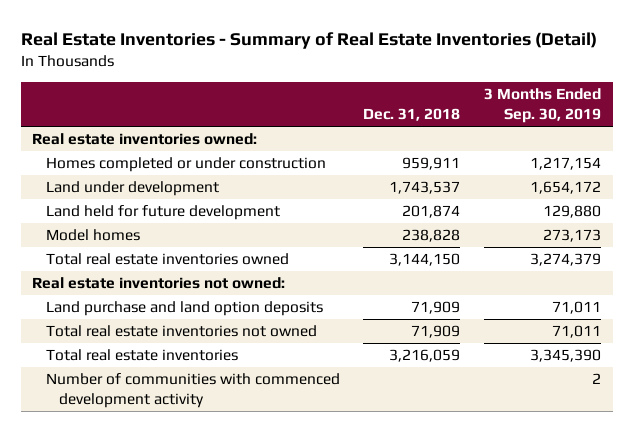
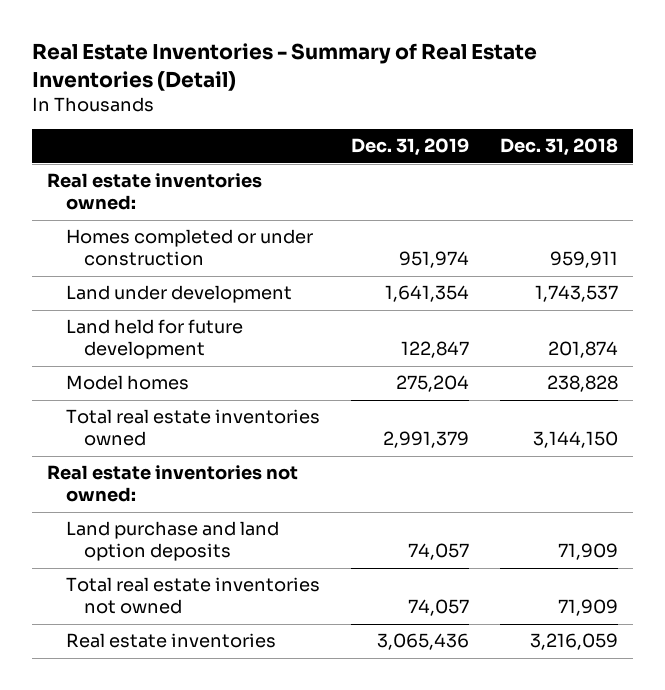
- | Dec. 31, 2018 | 3 Months Ended Sep. 30, 2019
+ | Dec. 31, 2019 | Dec. 31, 2018
- Total real estate inventories | 3,216,059 | 3,345,390
- Number of communities with commenced development activity | | 2
+ Real estate inventories | 3,065,436 | 3,216,059

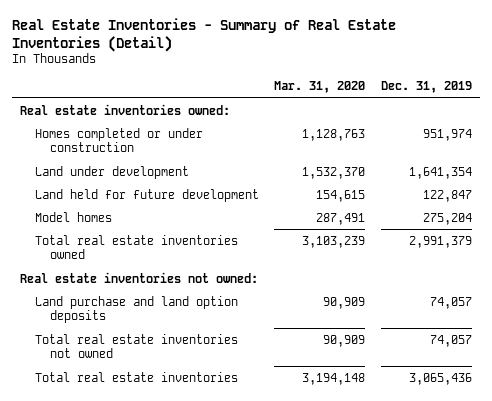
- | Dec. 31, 2019 | Dec. 31, 2018
+ | Mar. 31, 2020 | Dec. 31, 2019
- Real estate inventories | 3,065,436 | 3,216,059
+ Total real estate inventories | 3,194,148 | 3,065,436

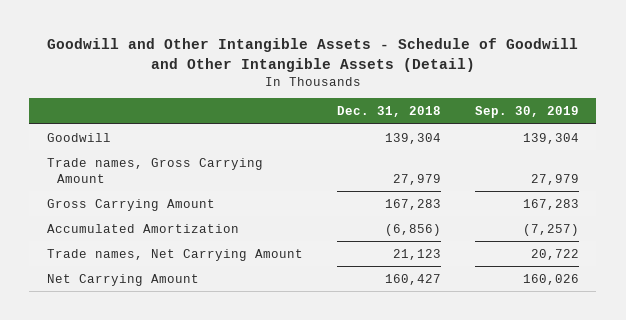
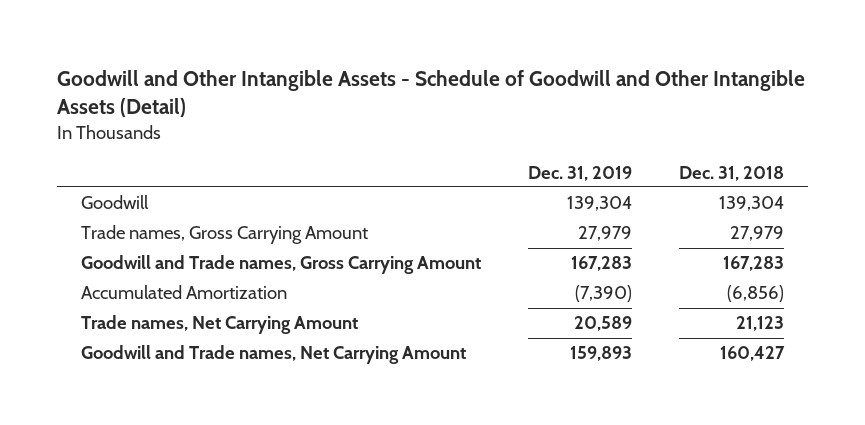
- | Dec. 31, 2018 | Sep. 30, 2019
+ | Dec. 31, 2019 | Dec. 31, 2018
- Gross Carrying Amount | 167,283 | 167,283
+ Goodwill and Trade names, Gross Carrying Amount | 167,283 | 167,283
- Net Carrying Amount | 160,427 | 160,026
+ Goodwill and Trade names, Net Carrying Amount | 159,893 | 160,427

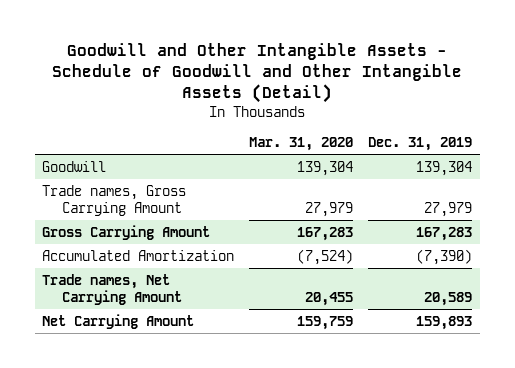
- | Dec. 31, 2019 | Dec. 31, 2018
+ | Mar. 31, 2020 | Dec. 31, 2019
- Goodwill and Trade names, Gross Carrying Amount | 167,283 | 167,283
+ Gross Carrying Amount | 167,283 | 167,283
- Goodwill and Trade names, Net Carrying Amount | 159,893 | 160,427
+ Net Carrying Amount | 159,759 | 159,893

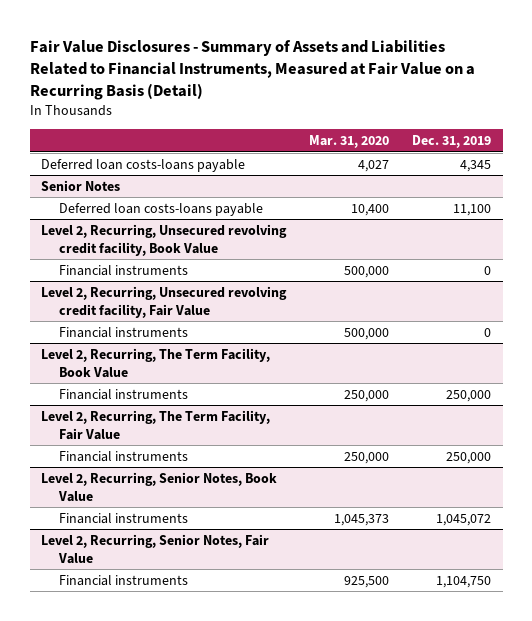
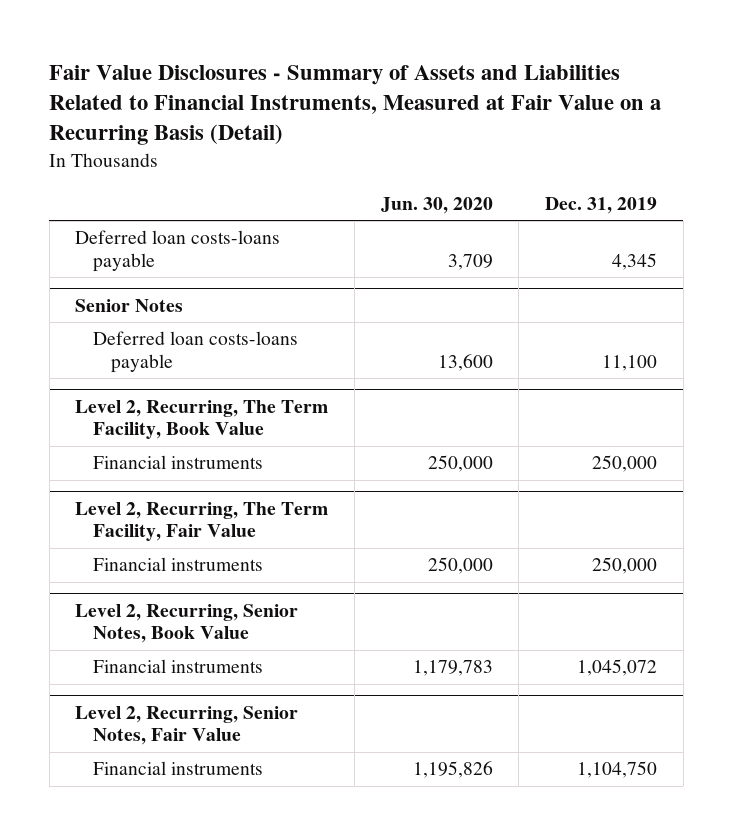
- | Mar. 31, 2020 | Dec. 31, 2019
+ | Jun. 30, 2020 | Dec. 31, 2019
- Level 2, Recurring, Unsecured revolving credit facility, Book Value
- Financial instruments | 500,000 | 0
- Level 2, Recurring, Unsecured revolving credit facility, Fair Value
- Financial instruments | 500,000 | 0

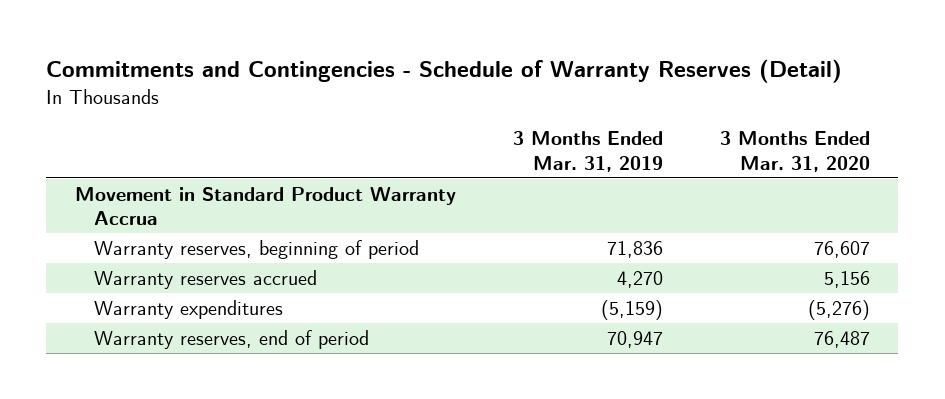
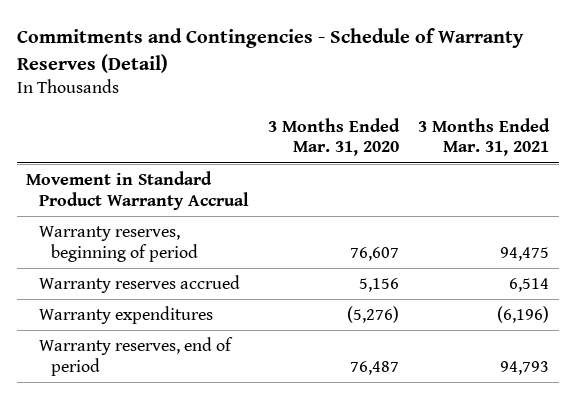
- | 3 Months Ended Mar. 31, 2019 | 3 Months Ended Mar. 31, 2020
+ | 3 Months Ended Mar. 31, 2020 | 3 Months Ended Mar. 31, 2021
- Movement in Standard Product Warranty Accrua
+ Movement in Standard Product Warranty Accrual

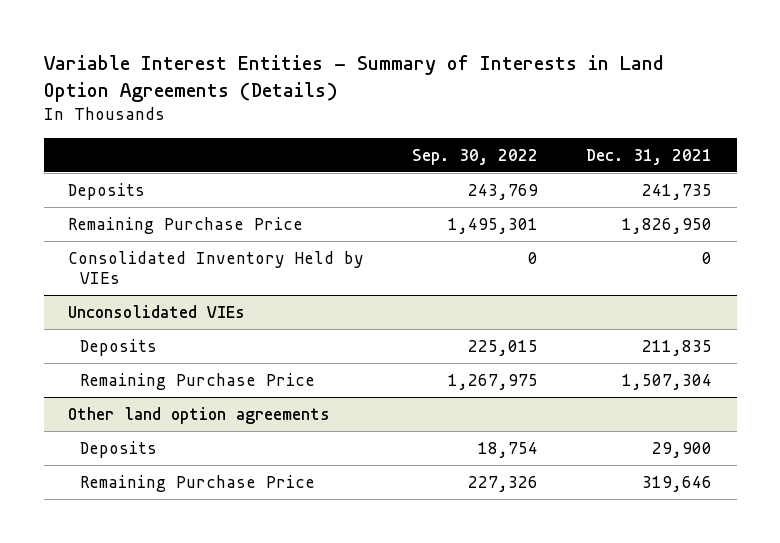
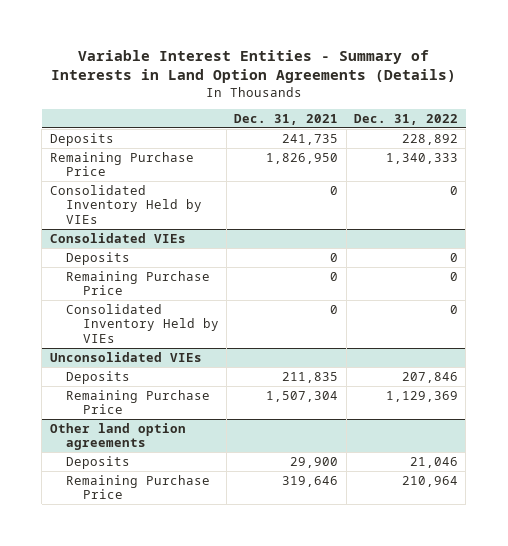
- | Sep. 30, 2022 | Dec. 31, 2021
+ | Dec. 31, 2021 | Dec. 31, 2022
+ Consolidated VIEs
+ Deposits | 0 | 0
+ Remaining Purchase Price | 0 | 0
+ Consolidated Inventory Held by VIEs | 0 | 0

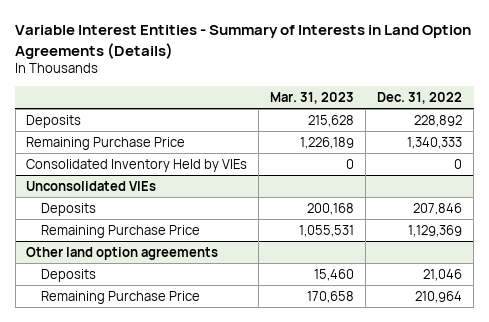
- | Dec. 31, 2021 | Dec. 31, 2022
+ | Mar. 31, 2023 | Dec. 31, 2022
- Consolidated VIEs
- Deposits | 0 | 0
- Remaining Purchase Price | 0 | 0
- Consolidated Inventory Held by VIEs | 0 | 0

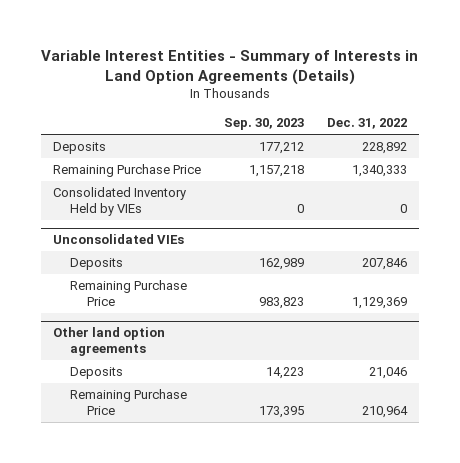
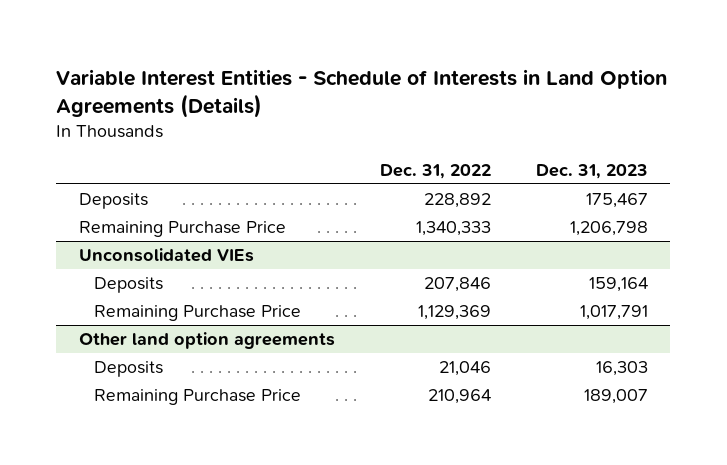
- Variable Interest Entities - Summary of Interests in Land Option Agreements (Details)
+ Variable Interest Entities - Schedule of Interests in Land Option Agreements (Details)
- | Sep. 30, 2023 | Dec. 31, 2022
+ | Dec. 31, 2022 | Dec. 31, 2023
- Consolidated Inventory Held by VIEs | 0 | 0

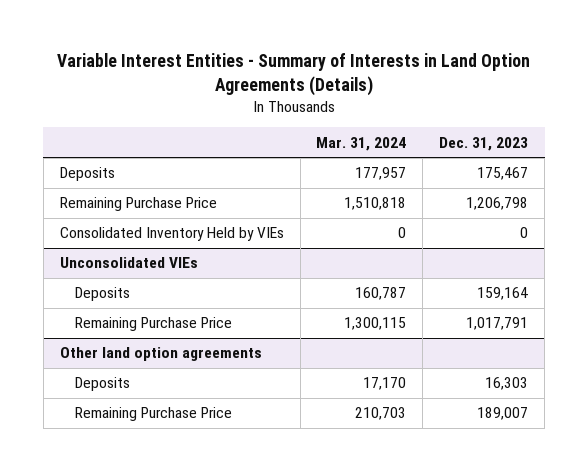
- Variable Interest Entities - Schedule of Interests in Land Option Agreements (Details)
+ Variable Interest Entities - Summary of Interests in Land Option Agreements (Details)
- | Dec. 31, 2022 | Dec. 31, 2023
+ | Mar. 31, 2024 | Dec. 31, 2023
+ Consolidated Inventory Held by VIEs | 0 | 0

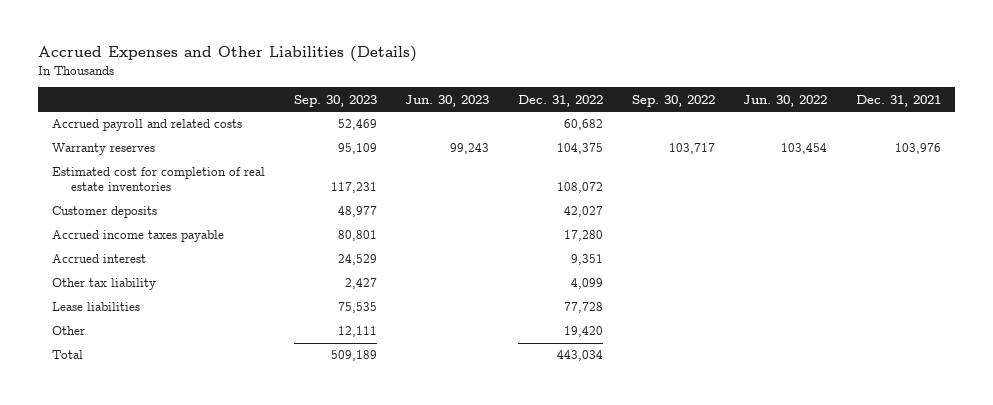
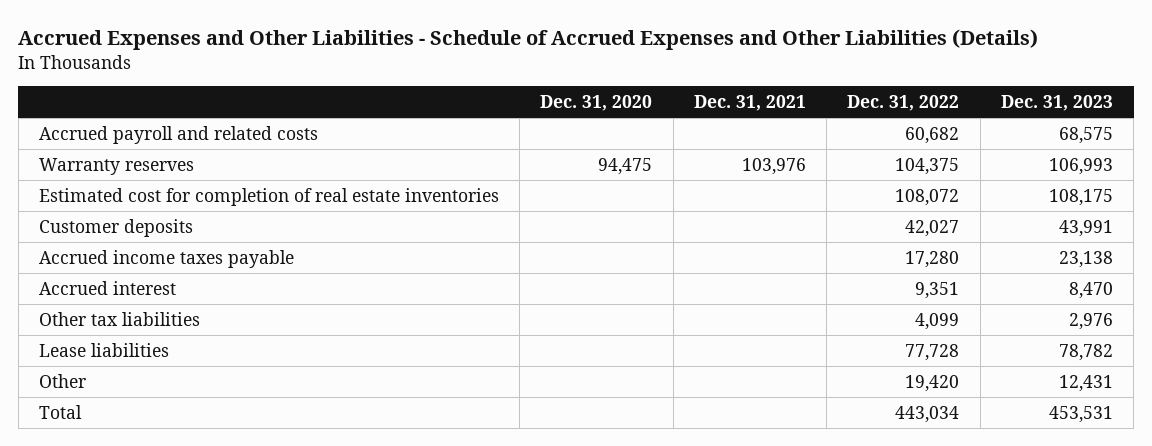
- Accrued Expenses and Other Liabilities (Details)
+ Accrued Expenses and Other Liabilities - Schedule of Accrued Expenses and Other Liabilities (Details)
- | Sep. 30, 2023 | Jun. 30, 2023 | Dec. 31, 2022 | Sep. 30, 2022 | Jun. 30, 2022 | Dec. 31, 2021
+ | Dec. 31, 2020 | Dec. 31, 2021 | Dec. 31, 2022 | Dec. 31, 2023
- Other tax liability | 2,427 | | 4,099 | | |
+ Other tax liabilities | | | 4,099 | 2,976

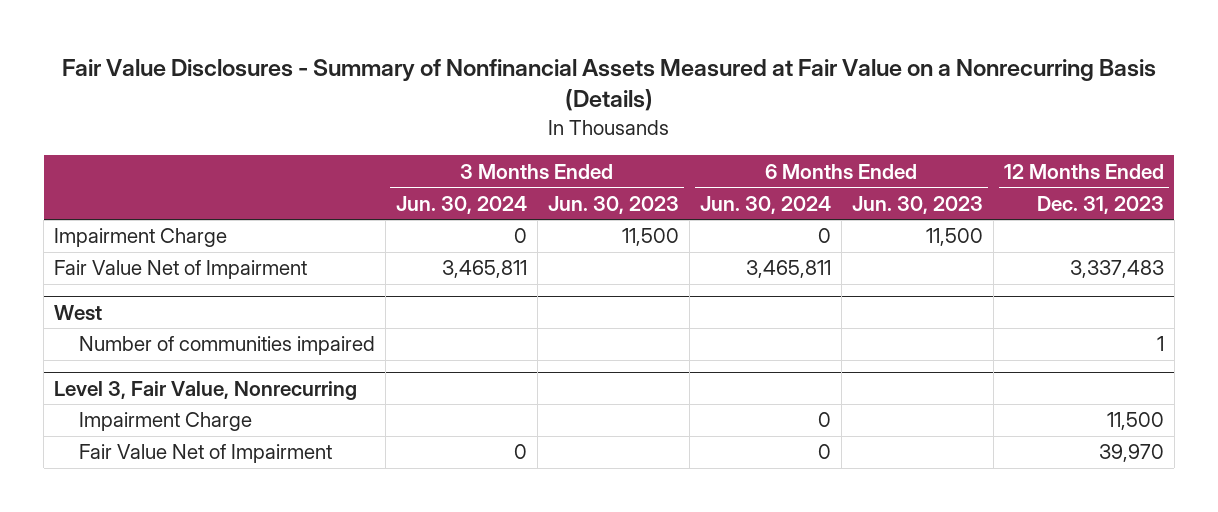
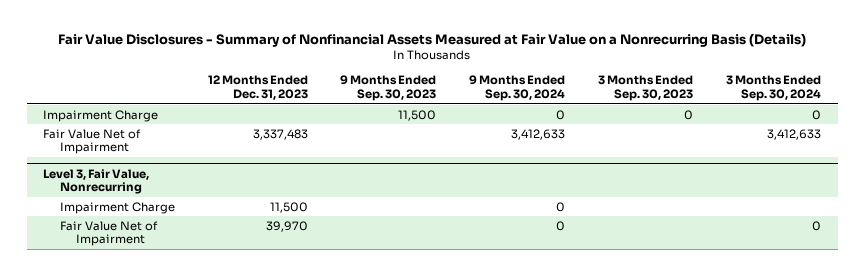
- | 3 Months Ended Jun. 30, 2024 | 3 Months Ended Jun. 30, 2023 | 6 Months Ended Jun. 30, 2024 | 6 Months Ended Jun. 30, 2023 | 12 Months Ended Dec. 31, 2023
+ | 12 Months Ended Dec. 31, 2023 | 9 Months Ended Sep. 30, 2023 | 9 Months Ended Sep. 30, 2024 | 3 Months Ended Sep. 30, 2023 | 3 Months Ended Sep. 30, 2024
- West
- Number of communities impaired | | | | | 1

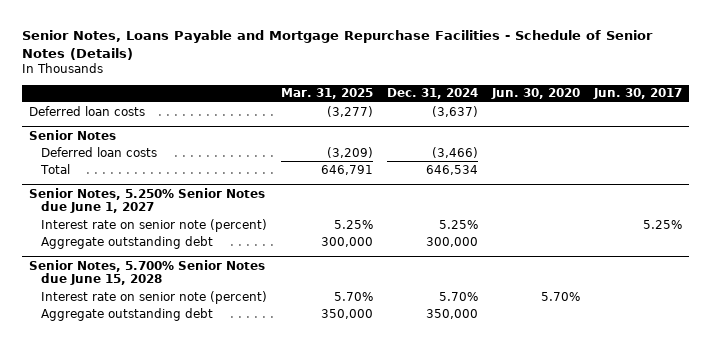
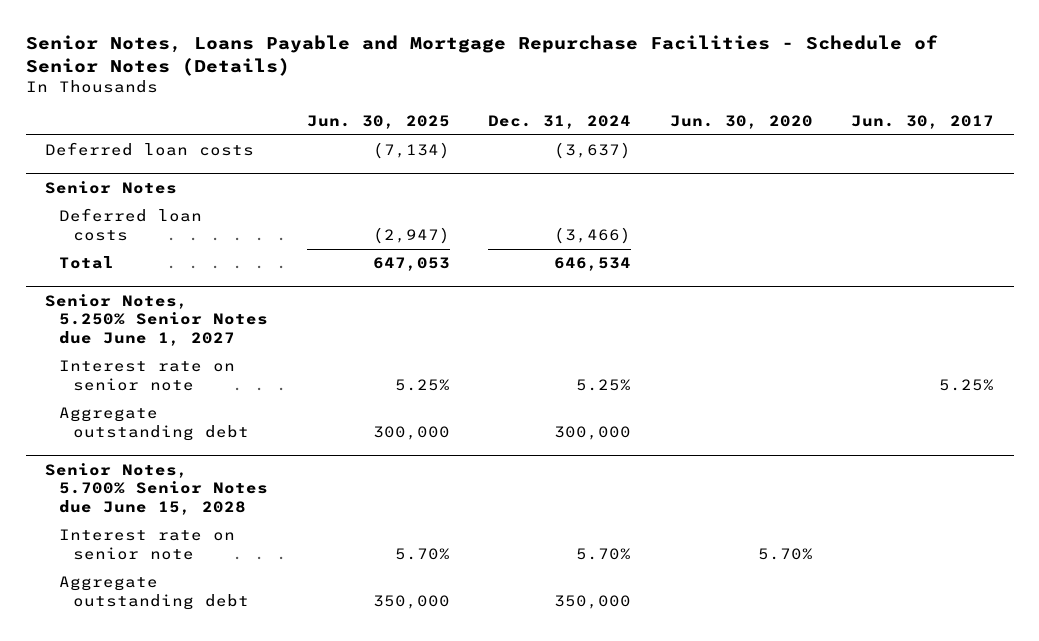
- | Mar. 31, 2025 | Dec. 31, 2024 | Jun. 30, 2020 | Jun. 30, 2017
+ | Jun. 30, 2025 | Dec. 31, 2024 | Jun. 30, 2020 | Jun. 30, 2017
@ Senior Notes, 5.250% Senior Notes due June 1, 2027
- Interest rate on senior note (percent) | 5.25% | 5.25% | | 5.25%
+ Interest rate on senior note | 5.25% | 5.25% | | 5.25%
@ Senior Notes, 5.700% Senior Notes due June 15, 2028
- Interest rate on senior note (percent) | 5.70% | 5.70% | 5.70% |
+ Interest rate on senior note | 5.70% | 5.70% | 5.70% |

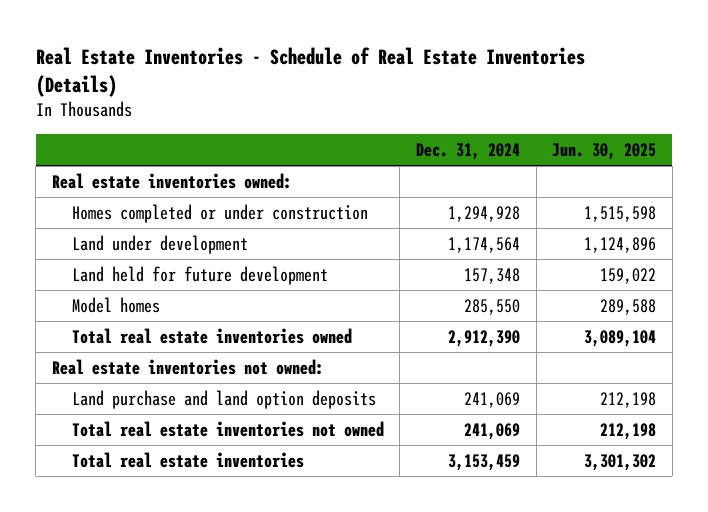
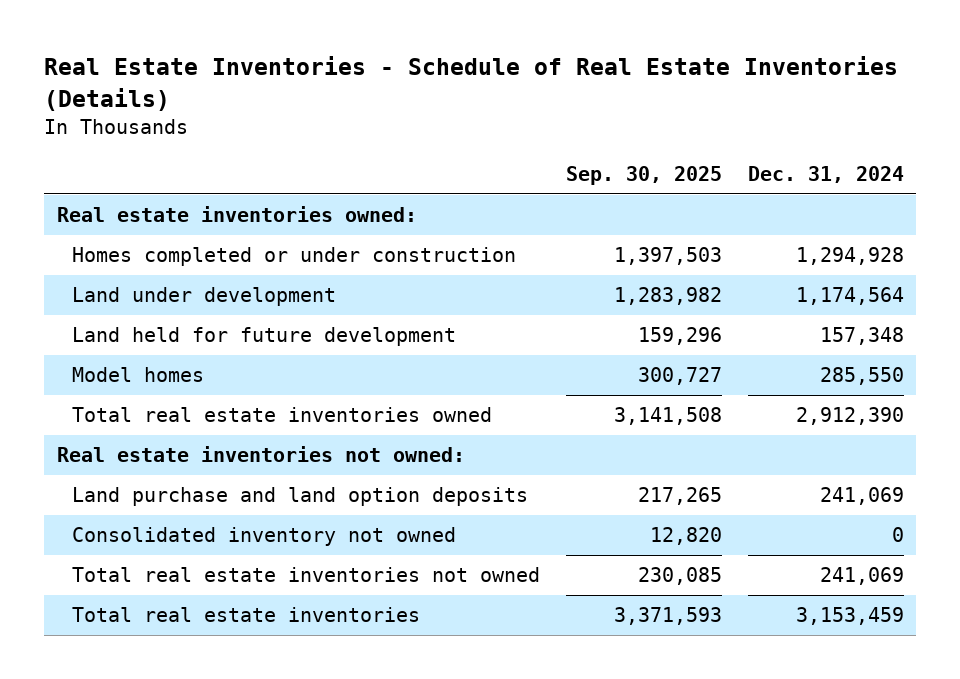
- | Dec. 31, 2024 | Jun. 30, 2025
+ | Sep. 30, 2025 | Dec. 31, 2024
+ Consolidated inventory not owned | 12,820 | 0

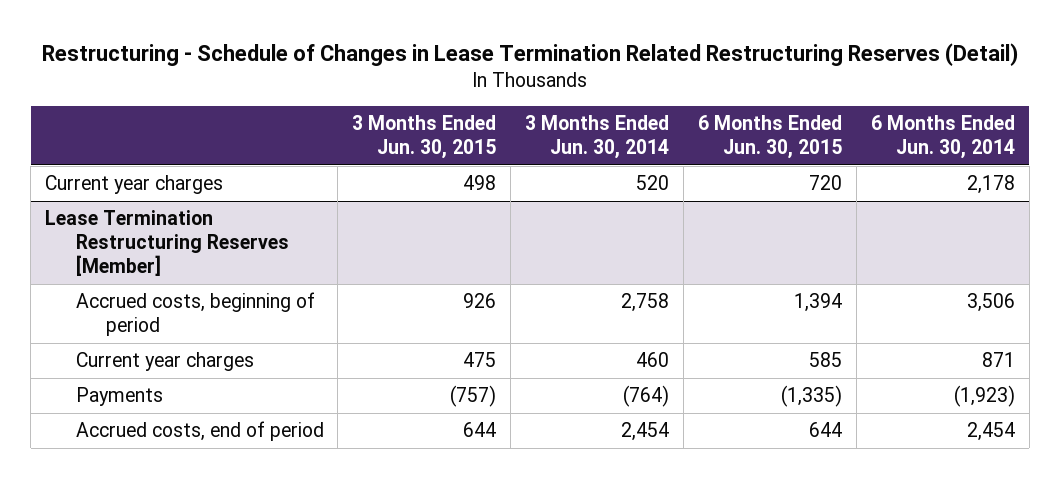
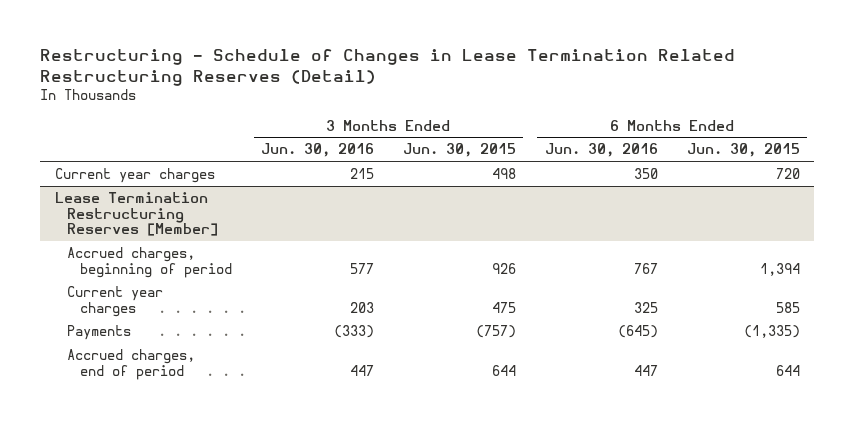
- | 3 Months Ended Jun. 30, 2015 | 3 Months Ended Jun. 30, 2014 | 6 Months Ended Jun. 30, 2015 | 6 Months Ended Jun. 30, 2014
+ | 3 Months Ended Jun. 30, 2016 | 3 Months Ended Jun. 30, 2015 | 6 Months Ended Jun. 30, 2016 | 6 Months Ended Jun. 30, 2015
@ Lease Termination Restructuring Reserves [Member]
- Accrued costs, beginning of period | 926 | 2,758 | 1,394 | 3,506
+ Accrued charges, beginning of period | 577 | 926 | 767 | 1,394
- Accrued costs, end of period | 644 | 2,454 | 644 | 2,454
+ Accrued charges, end of period | 447 | 644 | 447 | 644

